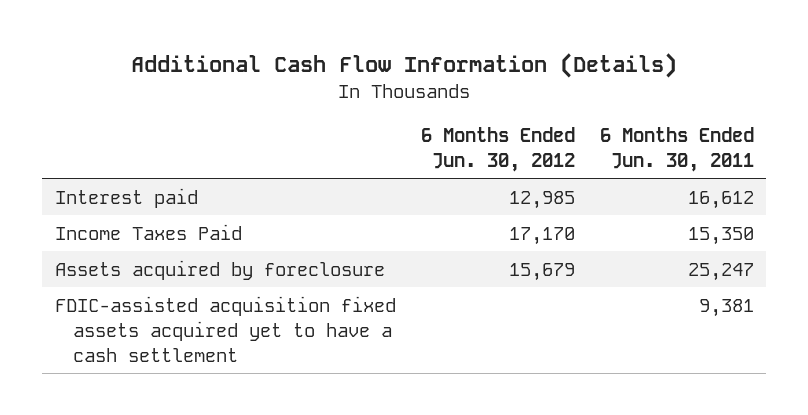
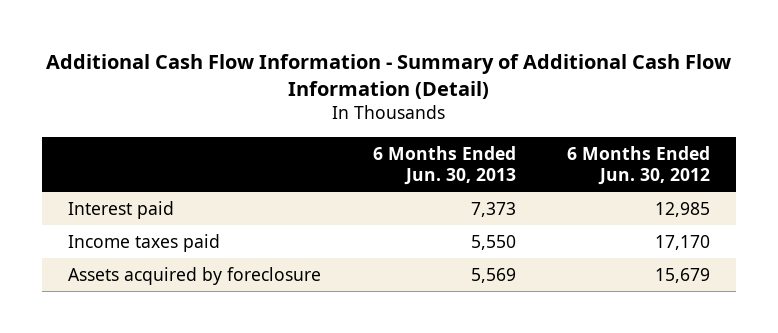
- Additional Cash Flow Information (Details)
+ Additional Cash Flow Information - Summary of Additional Cash Flow Information (Detail)
- | 6 Months Ended Jun. 30, 2012 | 6 Months Ended Jun. 30, 2011
+ | 6 Months Ended Jun. 30, 2013 | 6 Months Ended Jun. 30, 2012
- Income Taxes Paid | 17,170 | 15,350
+ Income taxes paid | 5,550 | 17,170
- FDIC-assisted acquisition fixed assets acquired yet to have a cash settlement | | 9,381

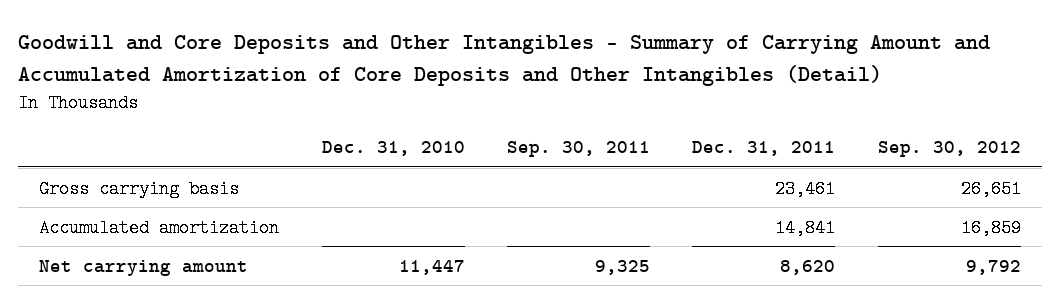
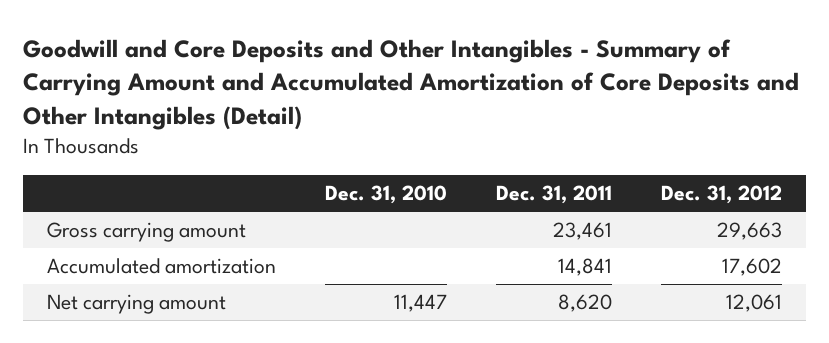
- | Dec. 31, 2010 | Sep. 30, 2011 | Dec. 31, 2011 | Sep. 30, 2012
+ | Dec. 31, 2010 | Dec. 31, 2011 | Dec. 31, 2012
- Gross carrying basis | | | 23,461 | 26,651
+ Gross carrying amount | | 23,461 | 29,663

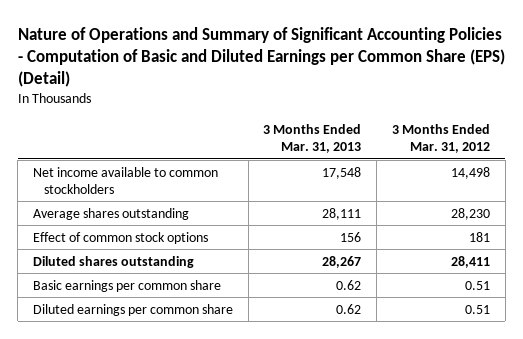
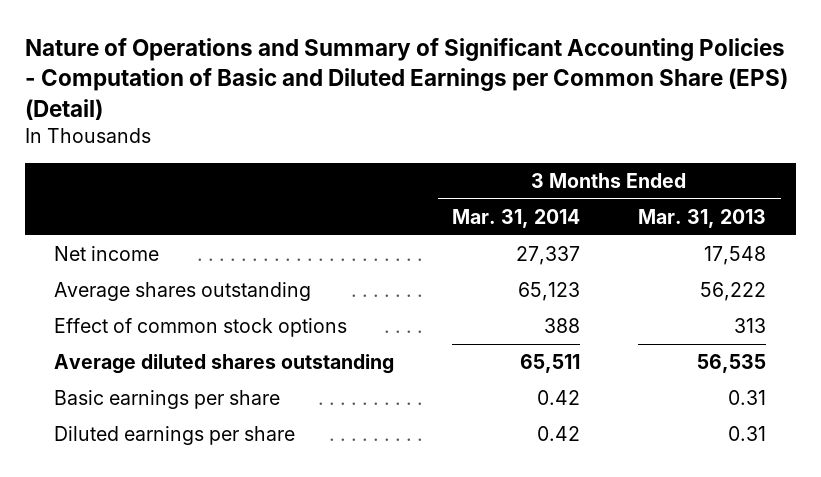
- | 3 Months Ended Mar. 31, 2013 | 3 Months Ended Mar. 31, 2012
+ | 3 Months Ended Mar. 31, 2014 | 3 Months Ended Mar. 31, 2013
- Net income available to common stockholders | 17,548 | 14,498
- Average shares outstanding | 28,111 | 28,230
- Effect of common stock options | 156 | 181
- Diluted shares outstanding | 28,267 | 28,411
- Basic earnings per common share | 0.62 | 0.51
- Diluted earnings per common share | 0.62 | 0.51
+ Net income | 27,337 | 17,548
+ Average shares outstanding | 65,123 | 56,222
+ Effect of common stock options | 388 | 313
+ Average diluted shares outstanding | 65,511 | 56,535
+ Basic earnings per share | 0.42 | 0.31
+ Diluted earnings per share | 0.42 | 0.31

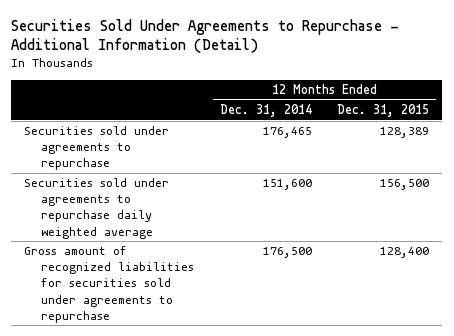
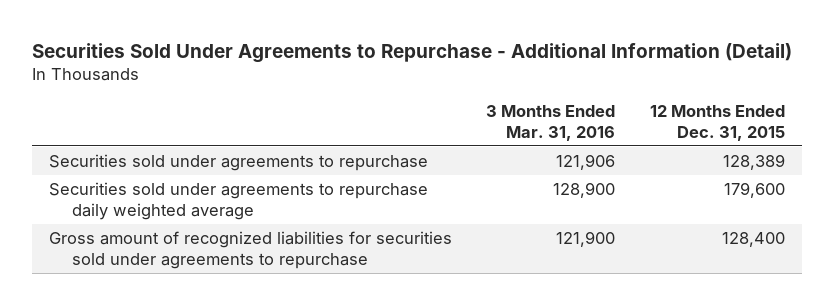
- | 12 Months Ended Dec. 31, 2014 | 12 Months Ended Dec. 31, 2015
+ | 3 Months Ended Mar. 31, 2016 | 12 Months Ended Dec. 31, 2015
- Securities sold under agreements to repurchase daily weighted average | 151,600 | 156,500
+ Securities sold under agreements to repurchase daily weighted average | 128,900 | 179,600

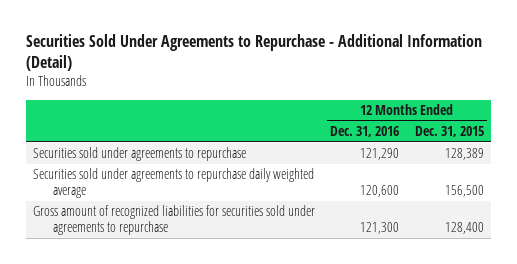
- | 3 Months Ended Mar. 31, 2016 | 12 Months Ended Dec. 31, 2015
+ | 12 Months Ended Dec. 31, 2016 | 12 Months Ended Dec. 31, 2015
- Securities sold under agreements to repurchase daily weighted average | 128,900 | 179,600
+ Securities sold under agreements to repurchase daily weighted average | 120,600 | 156,500

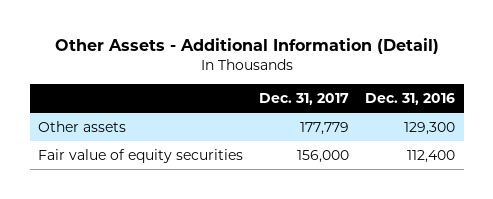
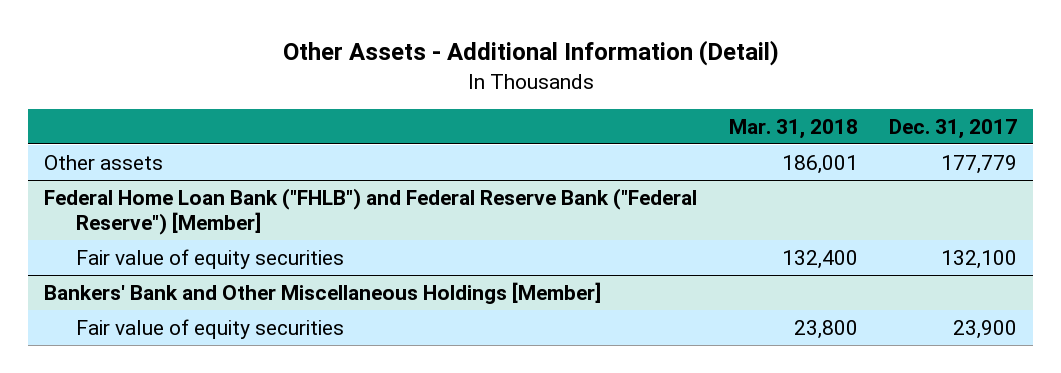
- | Dec. 31, 2017 | Dec. 31, 2016
+ | Mar. 31, 2018 | Dec. 31, 2017
- Fair value of equity securities | 156,000 | 112,400
+ Federal Home Loan Bank ("FHLB") and Federal Reserve Bank ("Federal Reserve") [Member]
+ Fair value of equity securities | 132,400 | 132,100
+ Bankers' Bank and Other Miscellaneous Holdings [Member]
+ Fair value of equity securities | 23,800 | 23,900

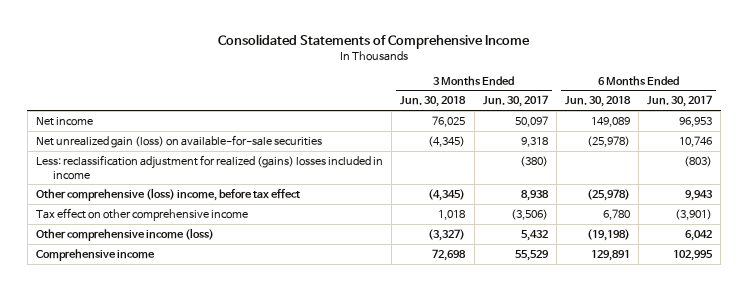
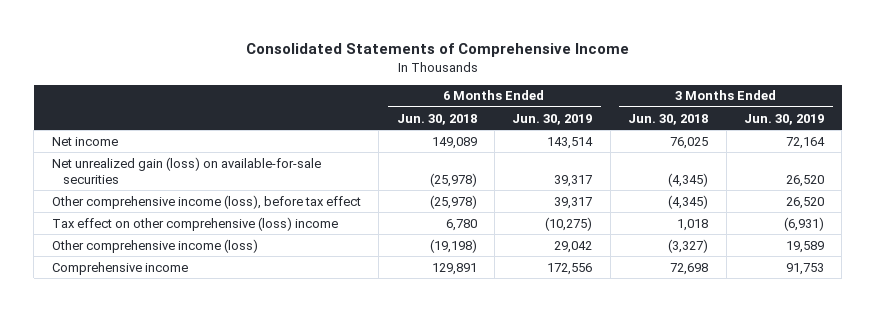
- | 3 Months Ended Jun. 30, 2018 | 3 Months Ended Jun. 30, 2017 | 6 Months Ended Jun. 30, 2018 | 6 Months Ended Jun. 30, 2017
+ | 6 Months Ended Jun. 30, 2018 | 6 Months Ended Jun. 30, 2019 | 3 Months Ended Jun. 30, 2018 | 3 Months Ended Jun. 30, 2019
- Less: reclassification adjustment for realized (gains) losses included in income | | (380) | | (803)
- Other comprehensive (loss) income, before tax effect | (4,345) | 8,938 | (25,978) | 9,943
- Tax effect on other comprehensive income | 1,018 | (3,506) | 6,780 | (3,901)
+ Other comprehensive income (loss), before tax effect | (25,978) | 39,317 | (4,345) | 26,520
+ Tax effect on other comprehensive (loss) income | 6,780 | (10,275) | 1,018 | (6,931)

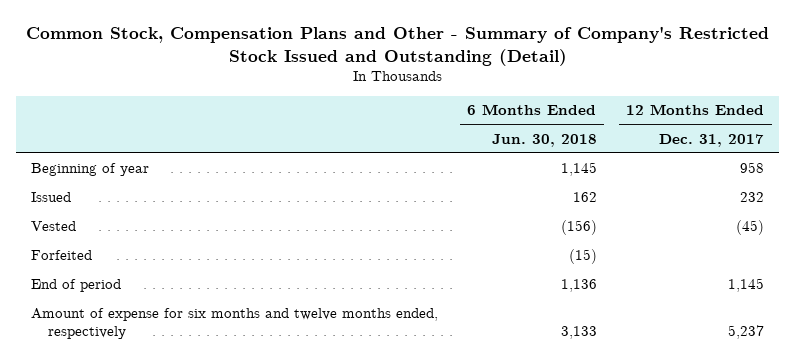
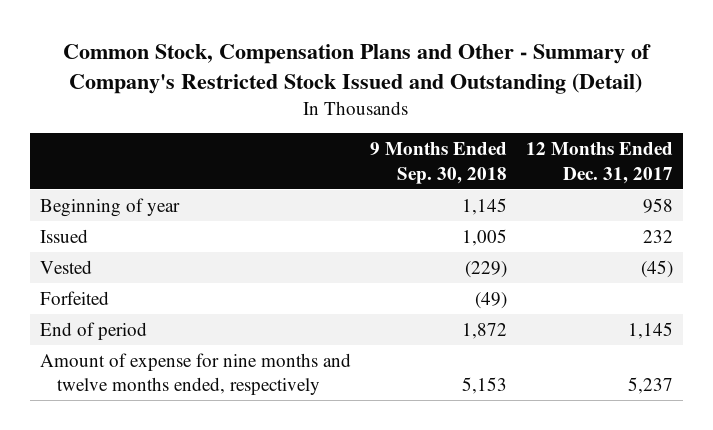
- | 6 Months Ended Jun. 30, 2018 | 12 Months Ended Dec. 31, 2017
+ | 9 Months Ended Sep. 30, 2018 | 12 Months Ended Dec. 31, 2017
- Amount of expense for six months and twelve months ended, respectively | 3,133 | 5,237
+ Amount of expense for nine months and twelve months ended, respectively | 5,153 | 5,237

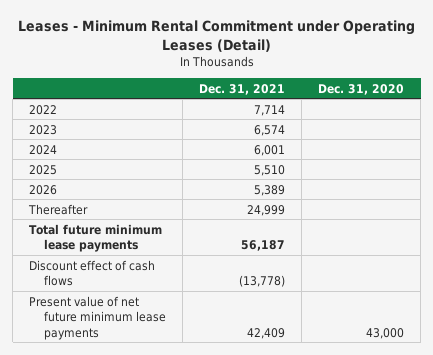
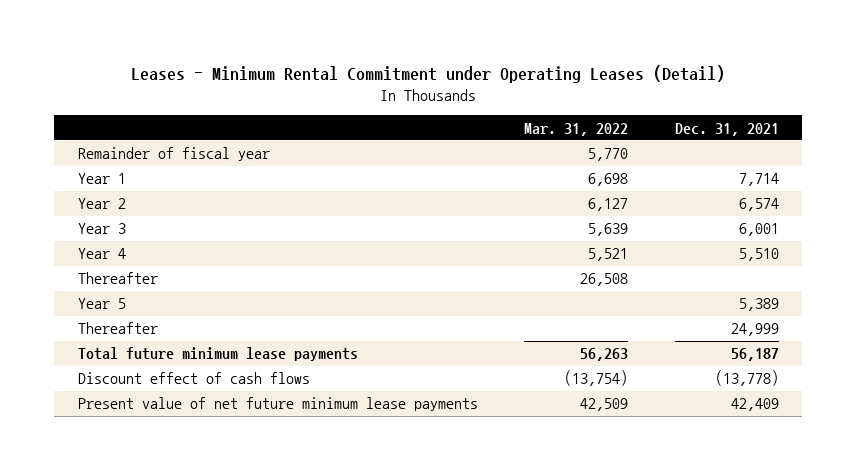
- | Dec. 31, 2021 | Dec. 31, 2020
+ | Mar. 31, 2022 | Dec. 31, 2021
- 2022 | 7,714 |
- 2023 | 6,574 |
- 2024 | 6,001 |
- 2025 | 5,510 |
- 2026 | 5,389 |
+ Remainder of fiscal year | 5,770 |
+ Year 1 | 6,698 | 7,714
+ Year 2 | 6,127 | 6,574
+ Year 3 | 5,639 | 6,001
+ Year 4 | 5,521 | 5,510
+ Thereafter | 26,508 |
+ Year 5 | | 5,389

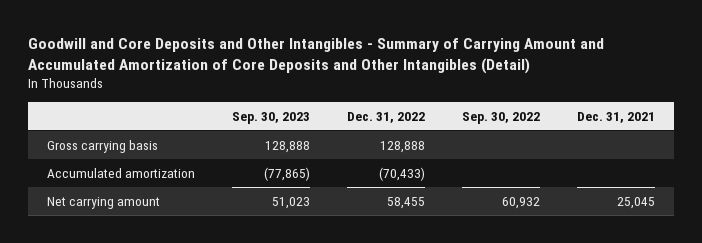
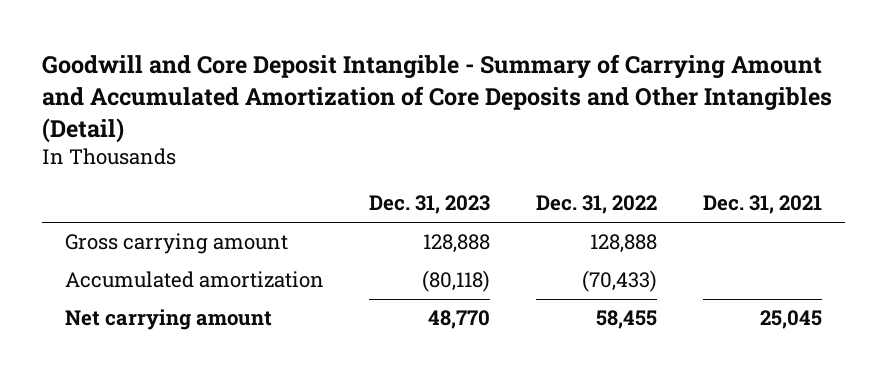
- Goodwill and Core Deposits and Other Intangibles - Summary of Carrying Amount and Accumulated Amortization of Core Deposits and Other Intangibles (Detail)
+ Goodwill and Core Deposit Intangible - Summary of Carrying Amount and Accumulated Amortization of Core Deposits and Other Intangibles (Detail)
- | Sep. 30, 2023 | Dec. 31, 2022 | Sep. 30, 2022 | Dec. 31, 2021
+ | Dec. 31, 2023 | Dec. 31, 2022 | Dec. 31, 2021
- Gross carrying basis | 128,888 | 128,888 | |
+ Gross carrying amount | 128,888 | 128,888 |

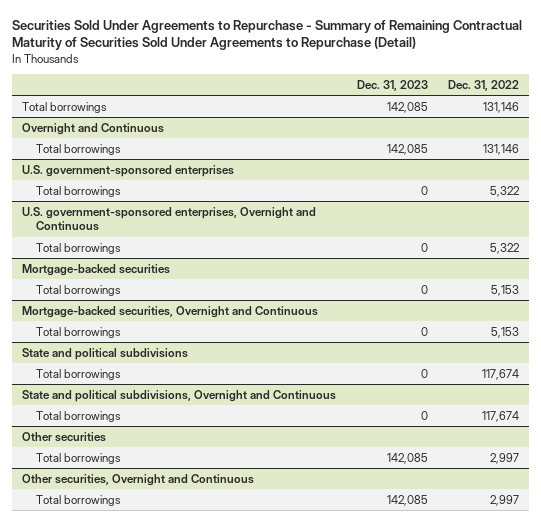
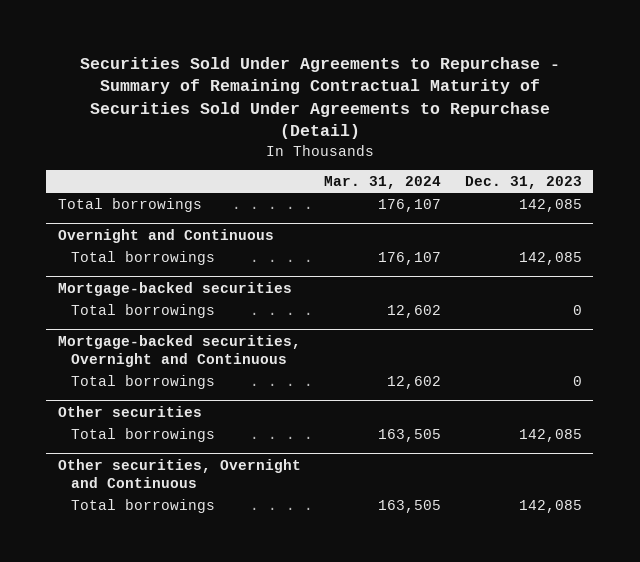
- | Dec. 31, 2023 | Dec. 31, 2022
+ | Mar. 31, 2024 | Dec. 31, 2023
- U.S. government-sponsored enterprises
- Total borrowings | 0 | 5,322
- U.S. government-sponsored enterprises, Overnight and Continuous
- Total borrowings | 0 | 5,322
- State and political subdivisions
- Total borrowings | 0 | 117,674
- State and political subdivisions, Overnight and Continuous
- Total borrowings | 0 | 117,674

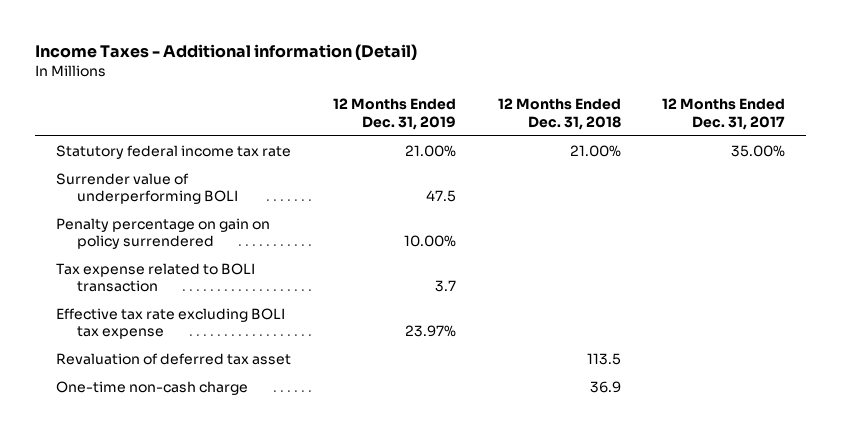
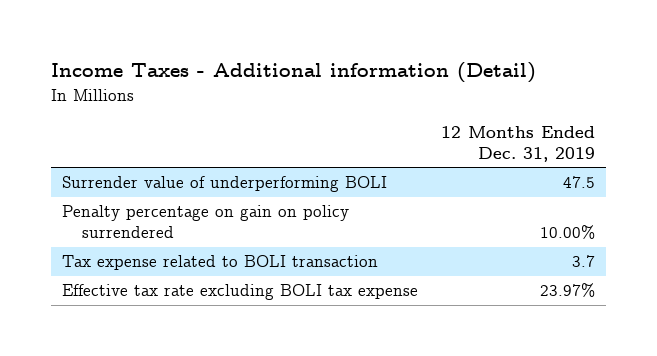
- | 12 Months Ended Dec. 31, 2019 | 12 Months Ended Dec. 31, 2018 | 12 Months Ended Dec. 31, 2017
+ | 12 Months Ended Dec. 31, 2019
- Statutory federal income tax rate | 21.00% | 21.00% | 35.00%
- Revaluation of deferred tax asset | | 113.5 |
- One-time non-cash charge | | 36.9 |

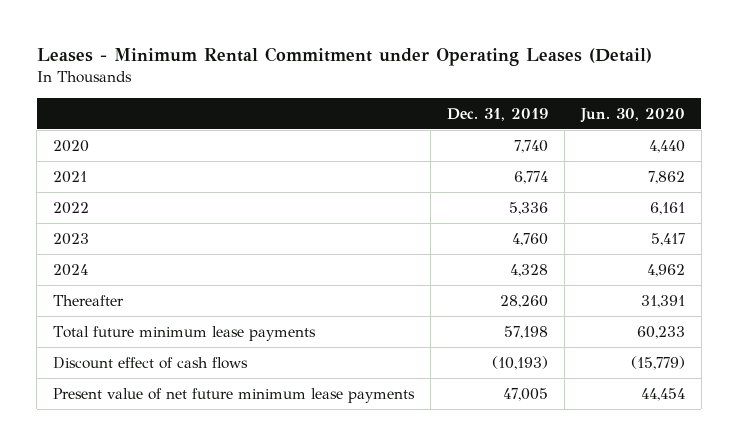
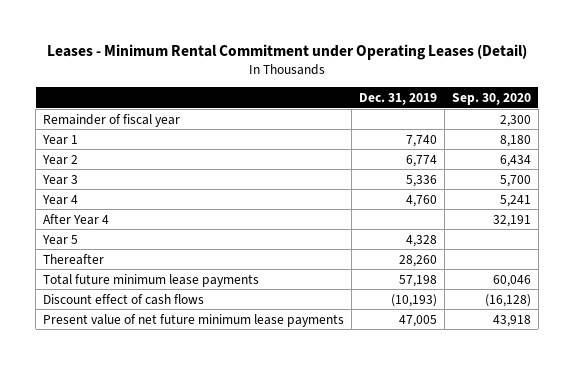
- | Dec. 31, 2019 | Jun. 30, 2020
+ | Dec. 31, 2019 | Sep. 30, 2020
- 2020 | 7,740 | 4,440
- 2021 | 6,774 | 7,862
- 2022 | 5,336 | 6,161
- 2023 | 4,760 | 5,417
- 2024 | 4,328 | 4,962
+ Remainder of fiscal year | | 2,300
+ Year 1 | 7,740 | 8,180
+ Year 2 | 6,774 | 6,434
+ Year 3 | 5,336 | 5,700
+ Year 4 | 4,760 | 5,241
+ After Year 4 | | 32,191
+ Year 5 | 4,328 |

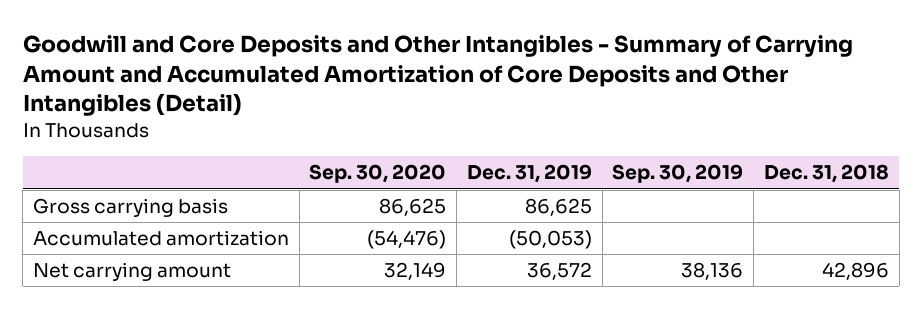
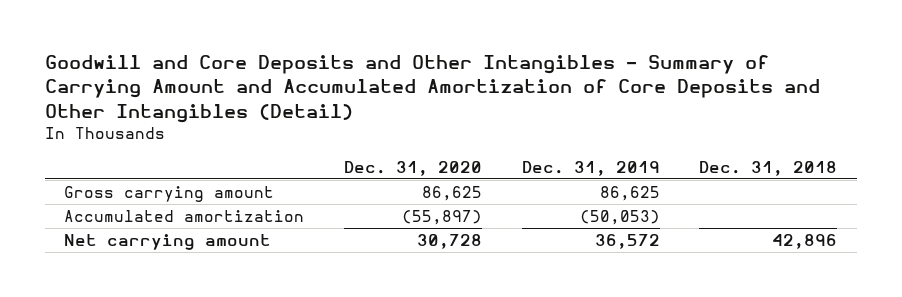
- | Sep. 30, 2020 | Dec. 31, 2019 | Sep. 30, 2019 | Dec. 31, 2018
+ | Dec. 31, 2020 | Dec. 31, 2019 | Dec. 31, 2018
- Gross carrying basis | 86,625 | 86,625 | |
+ Gross carrying amount | 86,625 | 86,625 |

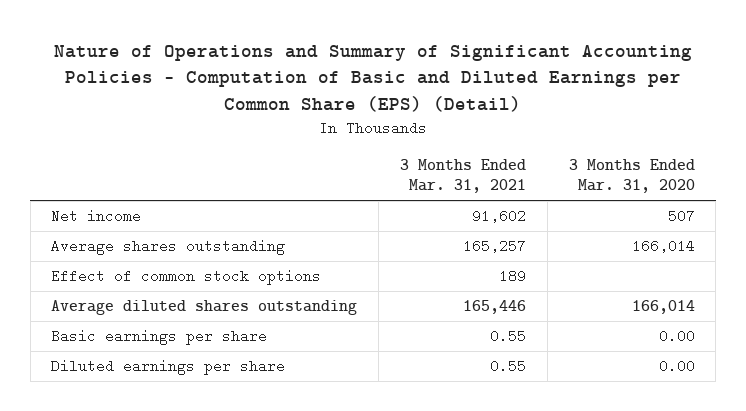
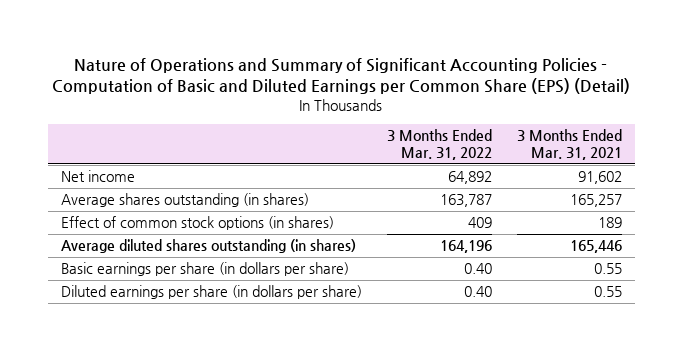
- | 3 Months Ended Mar. 31, 2021 | 3 Months Ended Mar. 31, 2020
+ | 3 Months Ended Mar. 31, 2022 | 3 Months Ended Mar. 31, 2021
- Average shares outstanding | 165,257 | 166,014
- Effect of common stock options | 189 |
- Average diluted shares outstanding | 165,446 | 166,014
- Basic earnings per share | 0.55 | 0.00
- Diluted earnings per share | 0.55 | 0.00
+ Average shares outstanding (in shares) | 163,787 | 165,257
+ Effect of common stock options (in shares) | 409 | 189
+ Average diluted shares outstanding (in shares) | 164,196 | 165,446
+ Basic earnings per share (in dollars per share) | 0.40 | 0.55
+ Diluted earnings per share (in dollars per share) | 0.40 | 0.55

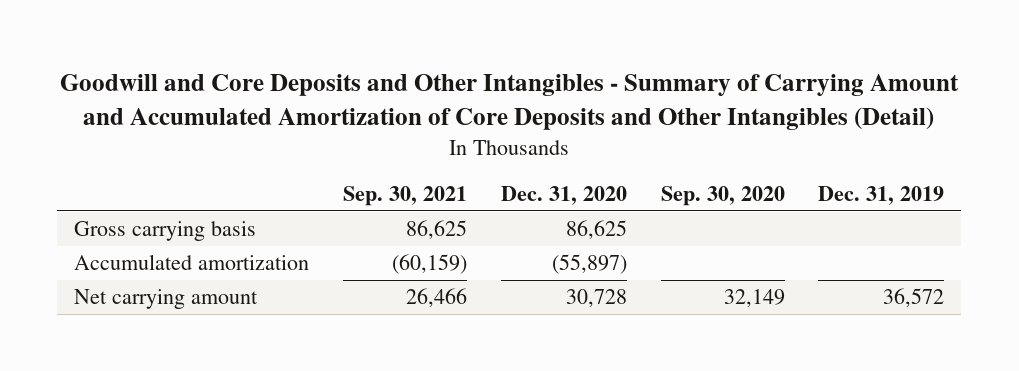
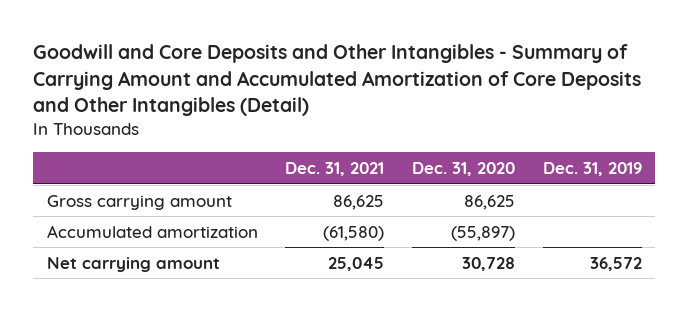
- | Sep. 30, 2021 | Dec. 31, 2020 | Sep. 30, 2020 | Dec. 31, 2019
+ | Dec. 31, 2021 | Dec. 31, 2020 | Dec. 31, 2019
- Gross carrying basis | 86,625 | 86,625 | |
+ Gross carrying amount | 86,625 | 86,625 |

